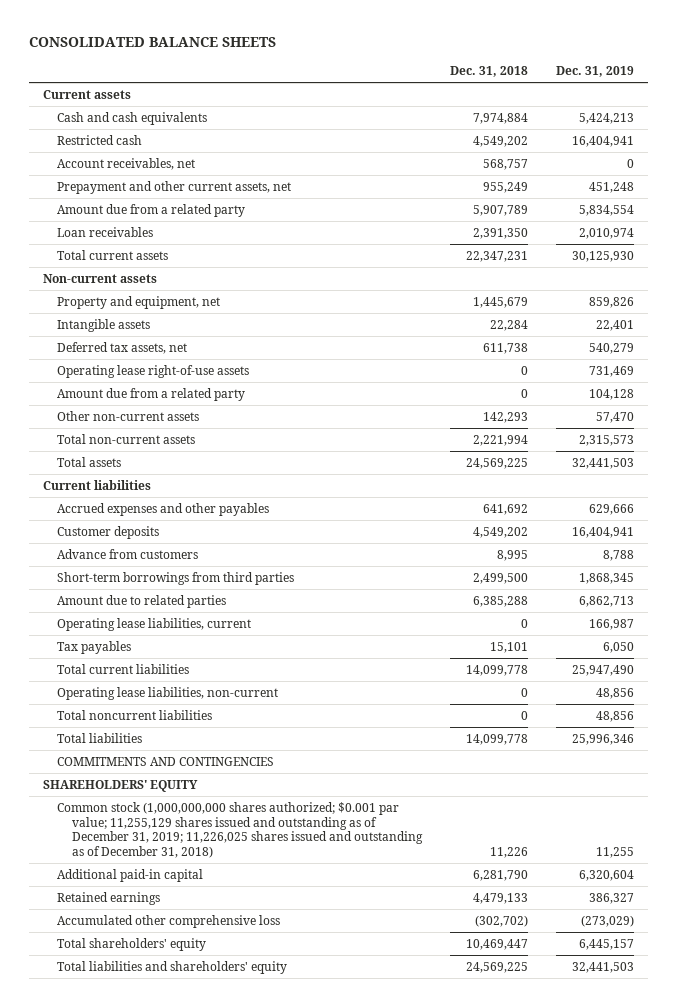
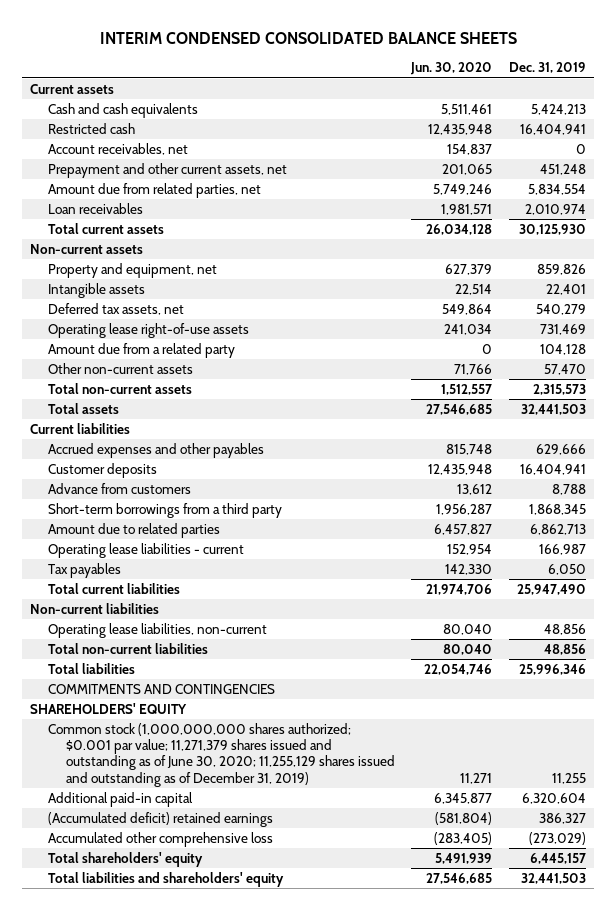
- CONSOLIDATED BALANCE SHEETS
+ INTERIM CONDENSED CONSOLIDATED BALANCE SHEETS
- | Dec. 31, 2018 | Dec. 31, 2019
+ | Jun. 30, 2020 | Dec. 31, 2019
- Amount due from a related party | 5,907,789 | 5,834,554
+ Amount due from related parties, net | 5,749,246 | 5,834,554
- Short-term borrowings from third parties | 2,499,500 | 1,868,345
+ Short-term borrowings from a third party | 1,956,287 | 1,868,345
- Operating lease liabilities, current | 0 | 166,987
+ Operating lease liabilities - current | 152,954 | 166,987
+ Non-current liabilities
- Total noncurrent liabilities | 0 | 48,856
+ Total non-current liabilities | 80,040 | 48,856
- Common stock (1,000,000,000 shares authorized; $0.001 par value; 11,255,129 shares issued and outstanding as of December 31, 2019; 11,226,025 shares issued and outstanding as of December 31, 2018) | 11,226 | 11,255
+ Common stock (1,000,000,000 shares authorized; $0.001 par value; 11,271,379 shares issued and outstanding as of June 30, 2020; 11,255,129 shares issued and outstanding as of December 31, 2019) | 11,271 | 11,255
- Retained earnings | 4,479,133 | 386,327
+ (Accumulated deficit) retained earnings | (581,804) | 386,327

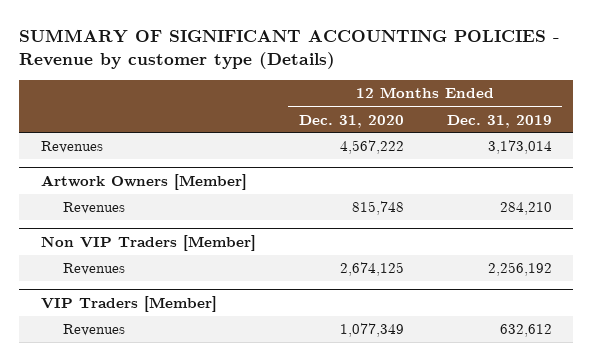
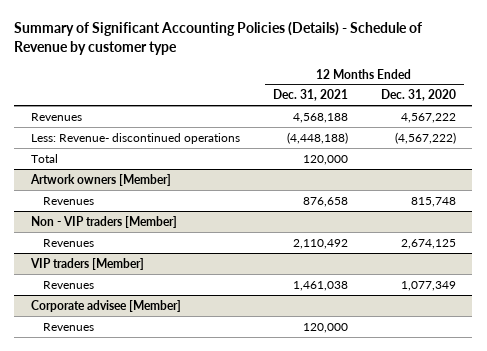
- SUMMARY OF SIGNIFICANT ACCOUNTING POLICIES - Revenue by customer type (Details)
+ Summary of Significant Accounting Policies (Details) - Schedule of Revenue by customer type
- | 12 Months Ended Dec. 31, 2020 | 12 Months Ended Dec. 31, 2019
+ | 12 Months Ended Dec. 31, 2021 | 12 Months Ended Dec. 31, 2020
- Artwork Owners [Member]
+ Less: Revenue- discontinued operations | (4,448,188) | (4,567,222)
+ Total | 120,000 |
+ Artwork owners [Member]
- Non VIP Traders [Member]
+ Non - VIP traders [Member]
- VIP Traders [Member]
+ VIP traders [Member]
+ Corporate advisee [Member]
+ Revenues | 120,000 |

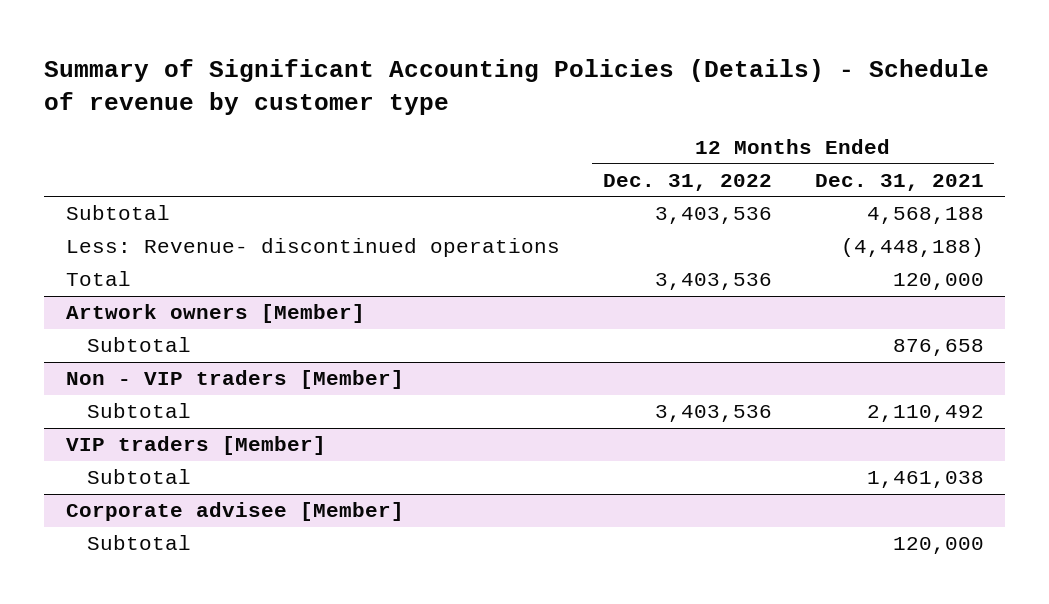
- Summary of Significant Accounting Policies (Details) - Schedule of Revenue by customer type
+ Summary of Significant Accounting Policies (Details) - Schedule of revenue by customer type
- | 12 Months Ended Dec. 31, 2021 | 12 Months Ended Dec. 31, 2020
+ | 12 Months Ended Dec. 31, 2022 | 12 Months Ended Dec. 31, 2021
- Revenues | 4,568,188 | 4,567,222
+ Subtotal | 3,403,536 | 4,568,188
@ Artwork owners [Member]
- Revenues | 876,658 | 815,748
+ Subtotal | | 876,658
@ Non - VIP traders [Member]
- Revenues | 2,110,492 | 2,674,125
+ Subtotal | 3,403,536 | 2,110,492
@ VIP traders [Member]
- Revenues | 1,461,038 | 1,077,349
+ Subtotal | | 1,461,038
@ Corporate advisee [Member]
- Revenues | 120,000 |
+ Subtotal | | 120,000

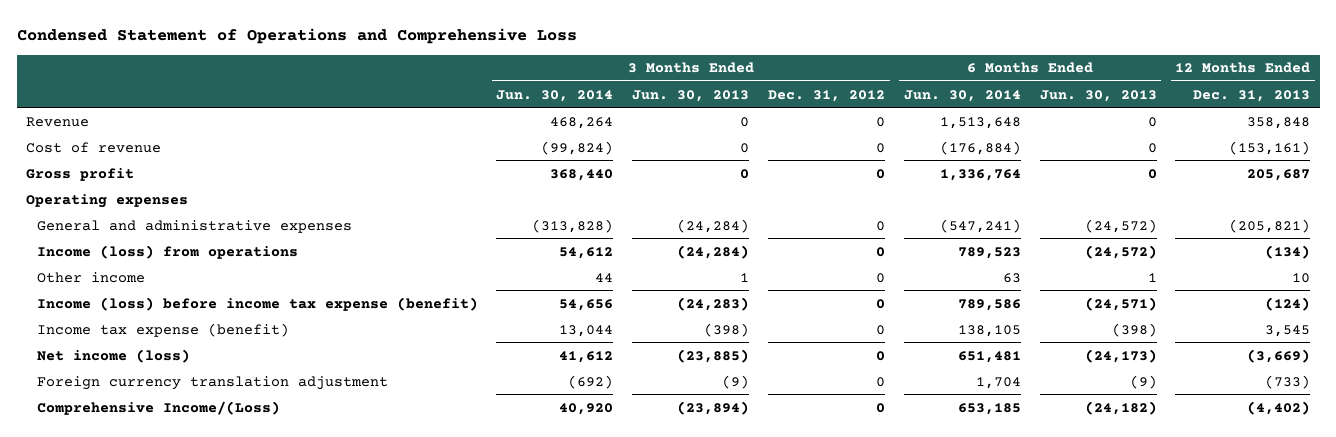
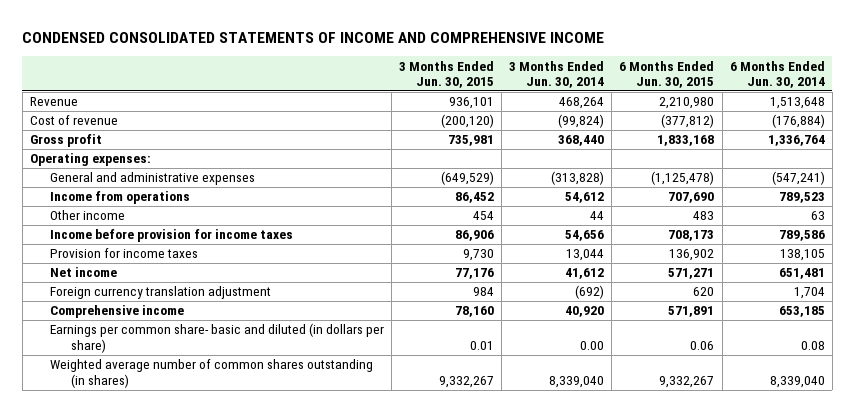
- Condensed Statement of Operations and Comprehensive Loss
+ CONDENSED CONSOLIDATED STATEMENTS OF INCOME AND COMPREHENSIVE INCOME
- | 3 Months Ended Jun. 30, 2014 | 3 Months Ended Jun. 30, 2013 | 3 Months Ended Dec. 31, 2012 | 6 Months Ended Jun. 30, 2014 | 6 Months Ended Jun. 30, 2013 | 12 Months Ended Dec. 31, 2013
+ | 3 Months Ended Jun. 30, 2015 | 3 Months Ended Jun. 30, 2014 | 6 Months Ended Jun. 30, 2015 | 6 Months Ended Jun. 30, 2014
- Operating expenses
+ Operating expenses:
- Income (loss) from operations | 54,612 | (24,284) | 0 | 789,523 | (24,572) | (134)
+ Income from operations | 86,452 | 54,612 | 707,690 | 789,523
- Income (loss) before income tax expense (benefit) | 54,656 | (24,283) | 0 | 789,586 | (24,571) | (124)
- Income tax expense (benefit) | 13,044 | (398) | 0 | 138,105 | (398) | 3,545
- Net income (loss) | 41,612 | (23,885) | 0 | 651,481 | (24,173) | (3,669)
+ Income before provision for income taxes | 86,906 | 54,656 | 708,173 | 789,586
+ Provision for income taxes | 9,730 | 13,044 | 136,902 | 138,105
+ Net income | 77,176 | 41,612 | 571,271 | 651,481
- Comprehensive Income/(Loss) | 40,920 | (23,894) | 0 | 653,185 | (24,182) | (4,402)
+ Comprehensive income | 78,160 | 40,920 | 571,891 | 653,185
+ Earnings per common share- basic and diluted (in dollars per share) | 0.01 | 0.00 | 0.06 | 0.08
+ Weighted average number of common shares outstanding (in shares) | 9,332,267 | 8,339,040 | 9,332,267 | 8,339,040

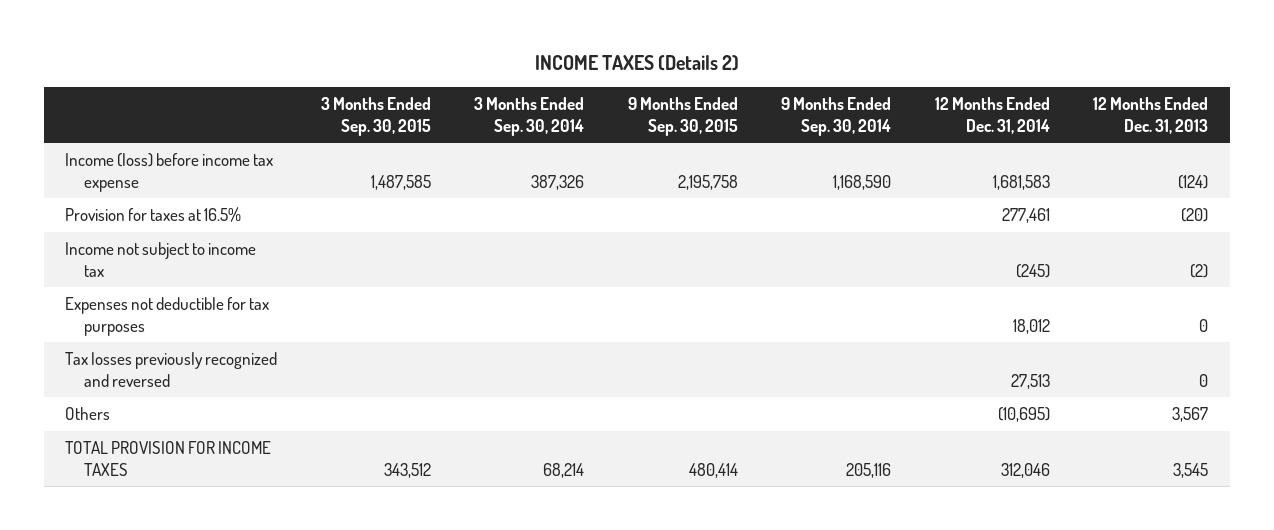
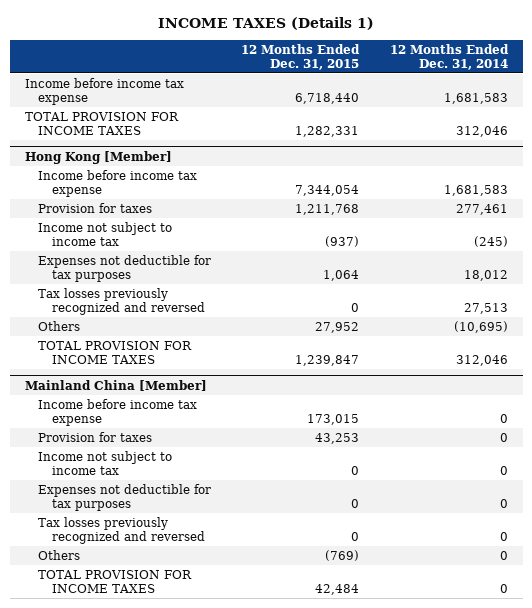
- INCOME TAXES (Details 2)
+ INCOME TAXES (Details 1)
- | 3 Months Ended Sep. 30, 2015 | 3 Months Ended Sep. 30, 2014 | 9 Months Ended Sep. 30, 2015 | 9 Months Ended Sep. 30, 2014 | 12 Months Ended Dec. 31, 2014 | 12 Months Ended Dec. 31, 2013
+ | 12 Months Ended Dec. 31, 2015 | 12 Months Ended Dec. 31, 2014
- Income (loss) before income tax expense | 1,487,585 | 387,326 | 2,195,758 | 1,168,590 | 1,681,583 | (124)
- Provision for taxes at 16.5% | | | | | 277,461 | (20)
+ Income before income tax expense | 6,718,440 | 1,681,583
+ TOTAL PROVISION FOR INCOME TAXES | 1,282,331 | 312,046
+ Hong Kong [Member]
+ Income before income tax expense | 7,344,054 | 1,681,583
+ Provision for taxes | 1,211,768 | 277,461
+ Mainland China [Member]
+ Income before income tax expense | 173,015 | 0
+ Provision for taxes | 43,253 | 0
+ Income not subject to income tax | 0 | 0
+ Expenses not deductible for tax purposes | 0 | 0
+ Tax losses previously recognized and reversed | 0 | 0
+ Others | (769) | 0
+ TOTAL PROVISION FOR INCOME TAXES | 42,484 | 0

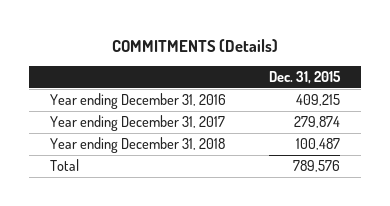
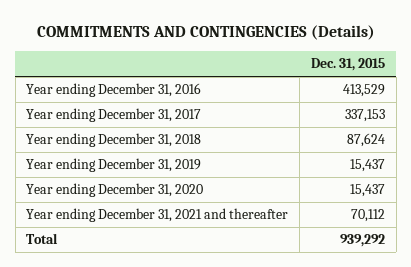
- COMMITMENTS (Details)
+ COMMITMENTS AND CONTINGENCIES (Details)
- Year ending December 31, 2016 | 409,215
- Year ending December 31, 2017 | 279,874
- Year ending December 31, 2018 | 100,487
- Total | 789,576
+ Year ending December 31, 2016 | 413,529
+ Year ending December 31, 2017 | 337,153
+ Year ending December 31, 2018 | 87,624
+ Year ending December 31, 2019 | 15,437
+ Year ending December 31, 2020 | 15,437
+ Year ending December 31, 2021 and thereafter | 70,112
+ Total | 939,292

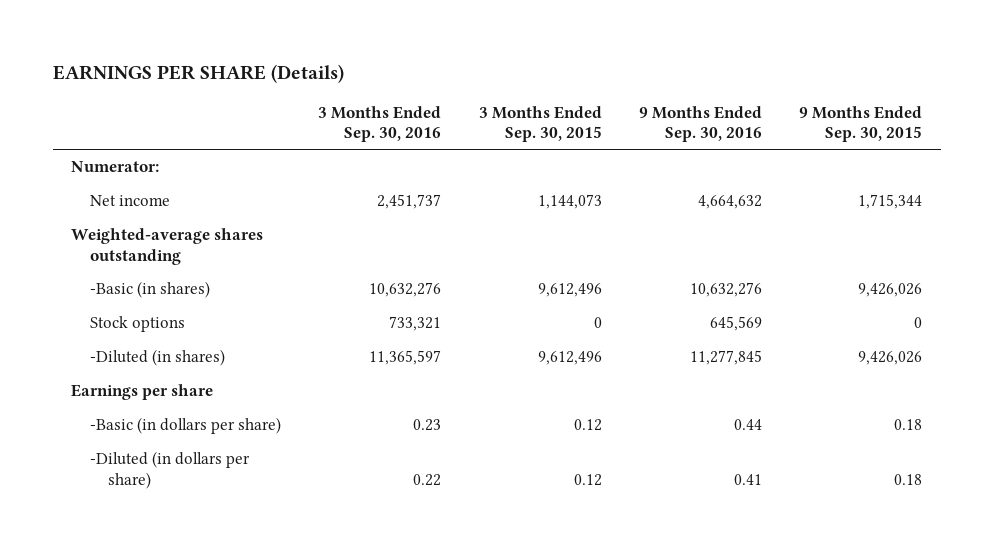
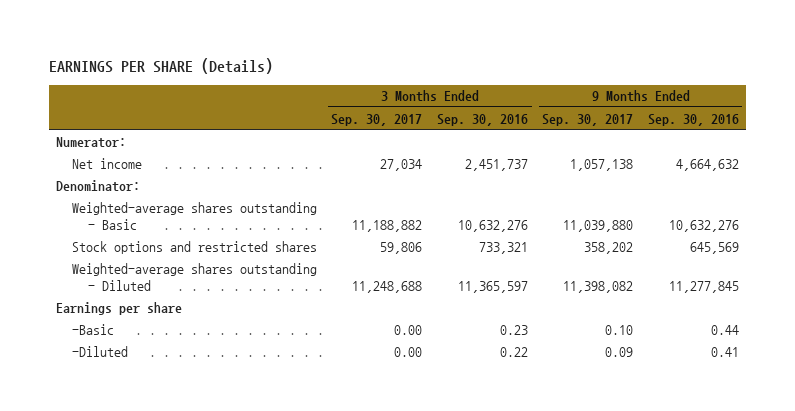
- | 3 Months Ended Sep. 30, 2016 | 3 Months Ended Sep. 30, 2015 | 9 Months Ended Sep. 30, 2016 | 9 Months Ended Sep. 30, 2015
+ | 3 Months Ended Sep. 30, 2017 | 3 Months Ended Sep. 30, 2016 | 9 Months Ended Sep. 30, 2017 | 9 Months Ended Sep. 30, 2016
- Weighted-average shares outstanding
- -Basic (in shares) | 10,632,276 | 9,612,496 | 10,632,276 | 9,426,026
- Stock options | 733,321 | 0 | 645,569 | 0
- -Diluted (in shares) | 11,365,597 | 9,612,496 | 11,277,845 | 9,426,026
+ Denominator:
+ Weighted-average shares outstanding - Basic | 11,188,882 | 10,632,276 | 11,039,880 | 10,632,276
+ Stock options and restricted shares | 59,806 | 733,321 | 358,202 | 645,569
+ Weighted-average shares outstanding - Diluted | 11,248,688 | 11,365,597 | 11,398,082 | 11,277,845
- -Basic (in dollars per share) | 0.23 | 0.12 | 0.44 | 0.18
- -Diluted (in dollars per share) | 0.22 | 0.12 | 0.41 | 0.18
+ -Basic | 0.00 | 0.23 | 0.10 | 0.44
+ -Diluted | 0.00 | 0.22 | 0.09 | 0.41

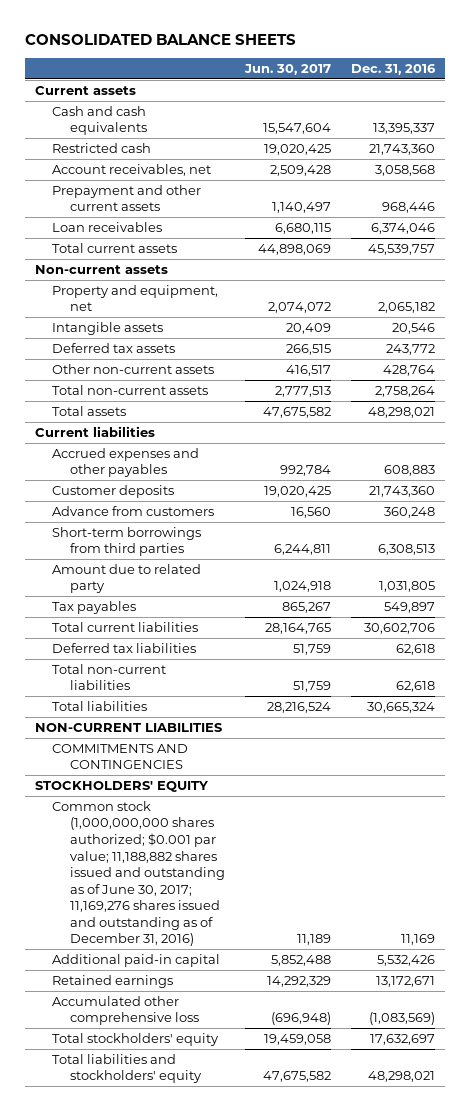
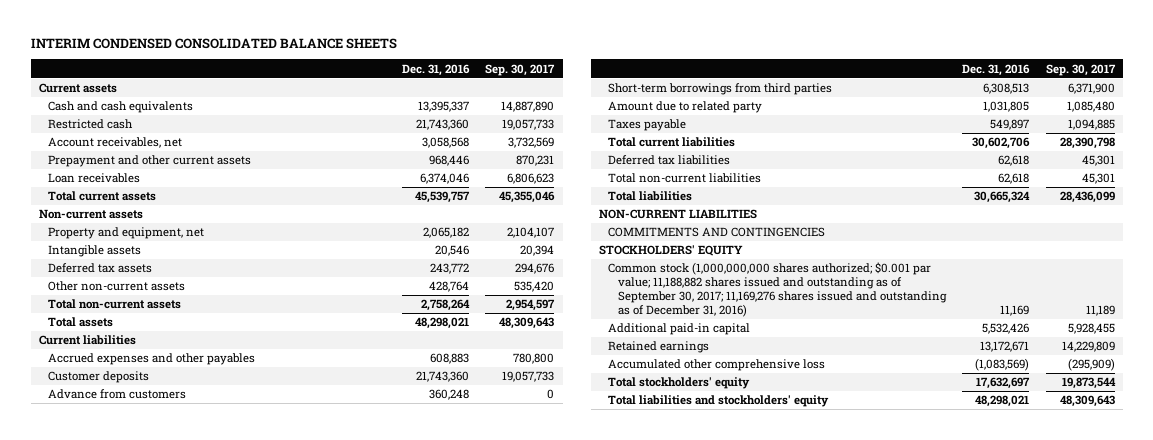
- CONSOLIDATED BALANCE SHEETS
+ INTERIM CONDENSED CONSOLIDATED BALANCE SHEETS
- | Jun. 30, 2017 | Dec. 31, 2016
+ | Dec. 31, 2016 | Sep. 30, 2017
- Tax payables | 865,267 | 549,897
+ Taxes payable | 549,897 | 1,094,885
- Common stock (1,000,000,000 shares authorized; $0.001 par value; 11,188,882 shares issued and outstanding as of June 30, 2017; 11,169,276 shares issued and outstanding as of December 31, 2016) | 11,189 | 11,169
+ Common stock (1,000,000,000 shares authorized; $0.001 par value; 11,188,882 shares issued and outstanding as of September 30, 2017; 11,169,276 shares issued and outstanding as of December 31, 2016) | 11,169 | 11,189

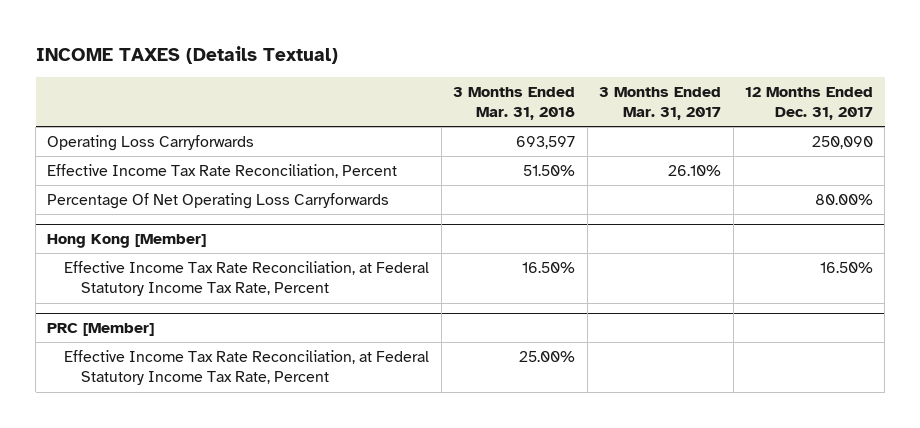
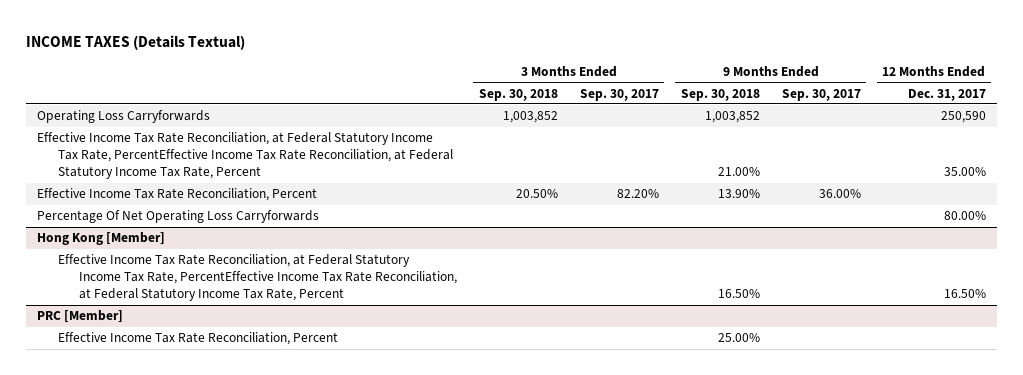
- | 3 Months Ended Mar. 31, 2018 | 3 Months Ended Mar. 31, 2017 | 12 Months Ended Dec. 31, 2017
+ | 3 Months Ended Sep. 30, 2018 | 3 Months Ended Sep. 30, 2017 | 9 Months Ended Sep. 30, 2018 | 9 Months Ended Sep. 30, 2017 | 12 Months Ended Dec. 31, 2017
- Operating Loss Carryforwards | 693,597 | | 250,090
+ Operating Loss Carryforwards | 1,003,852 | | 1,003,852 | | 250,590
+ Effective Income Tax Rate Reconciliation, at Federal Statutory Income Tax Rate, PercentEffective Income Tax Rate Reconciliation, at Federal Statutory Income Tax Rate, Percent | | | 21.00% | | 35.00%
@ Hong Kong [Member]
- Effective Income Tax Rate Reconciliation, at Federal Statutory Income Tax Rate, Percent | 16.50% | | 16.50%
+ Effective Income Tax Rate Reconciliation, at Federal Statutory Income Tax Rate, PercentEffective Income Tax Rate Reconciliation, at Federal Statutory Income Tax Rate, Percent | | | 16.50% | | 16.50%
@ PRC [Member]
- Effective Income Tax Rate Reconciliation, at Federal Statutory Income Tax Rate, Percent | 25.00% | |
+ Effective Income Tax Rate Reconciliation, Percent | | | 25.00% | |

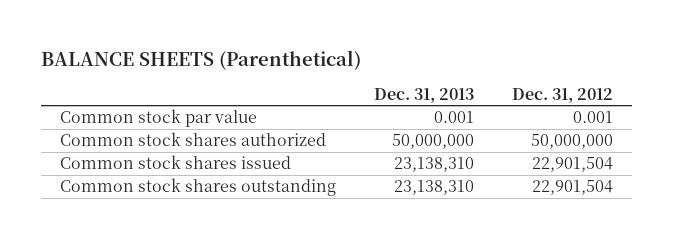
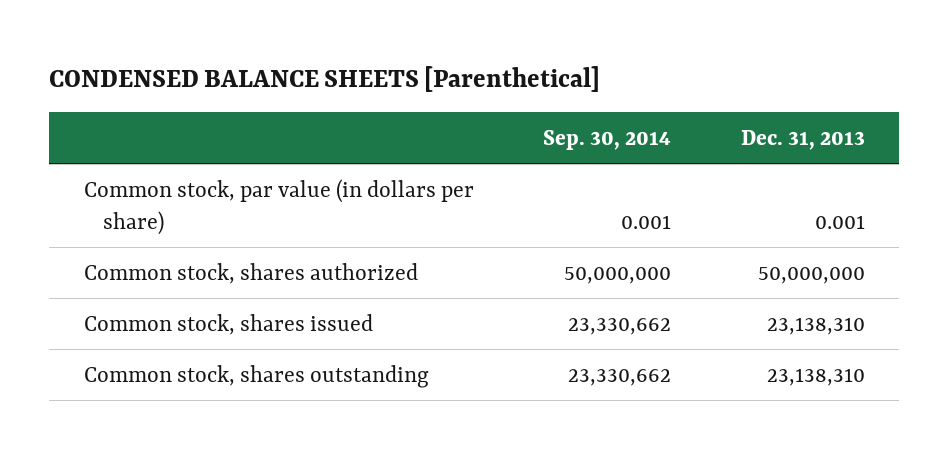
- BALANCE SHEETS (Parenthetical)
+ CONDENSED BALANCE SHEETS [Parenthetical]
- | Dec. 31, 2013 | Dec. 31, 2012
+ | Sep. 30, 2014 | Dec. 31, 2013
- Common stock par value | 0.001 | 0.001
- Common stock shares authorized | 50,000,000 | 50,000,000
- Common stock shares issued | 23,138,310 | 22,901,504
- Common stock shares outstanding | 23,138,310 | 22,901,504
+ Common stock, par value (in dollars per share) | 0.001 | 0.001
+ Common stock, shares authorized | 50,000,000 | 50,000,000
+ Common stock, shares issued | 23,330,662 | 23,138,310
+ Common stock, shares outstanding | 23,330,662 | 23,138,310

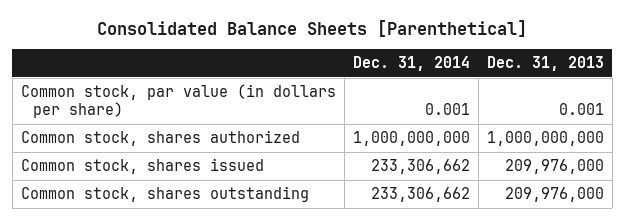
- CONDENSED BALANCE SHEETS [Parenthetical]
+ Consolidated Balance Sheets [Parenthetical]
- | Sep. 30, 2014 | Dec. 31, 2013
+ | Dec. 31, 2014 | Dec. 31, 2013
- Common stock, shares authorized | 50,000,000 | 50,000,000
- Common stock, shares issued | 23,330,662 | 23,138,310
- Common stock, shares outstanding | 23,330,662 | 23,138,310
+ Common stock, shares authorized | 1,000,000,000 | 1,000,000,000
+ Common stock, shares issued | 233,306,662 | 209,976,000
+ Common stock, shares outstanding | 233,306,662 | 209,976,000

